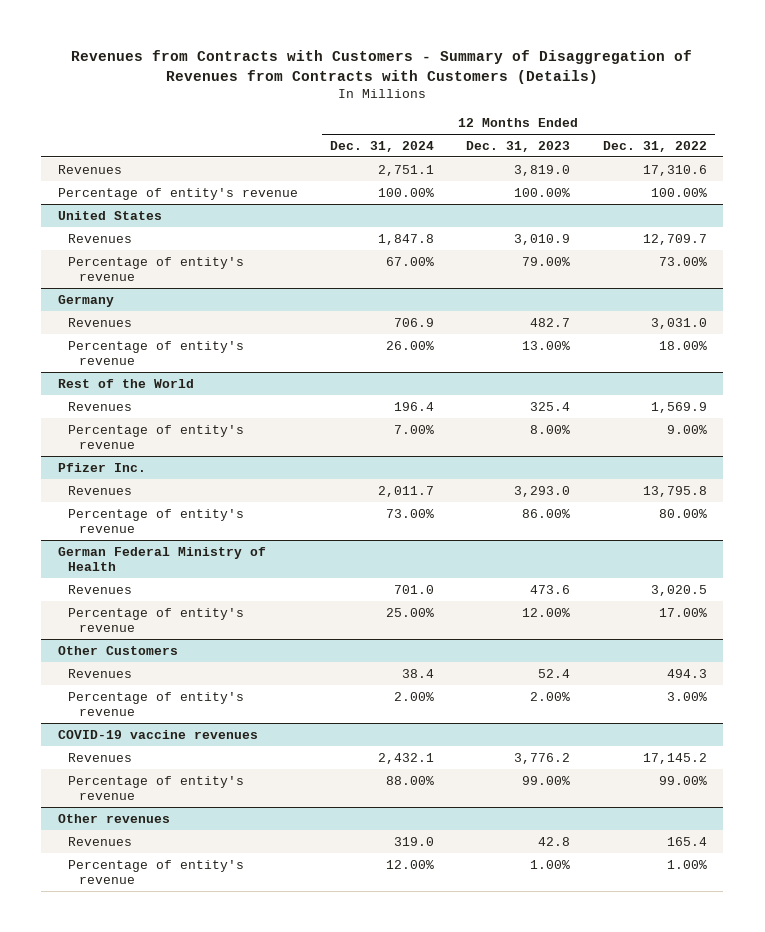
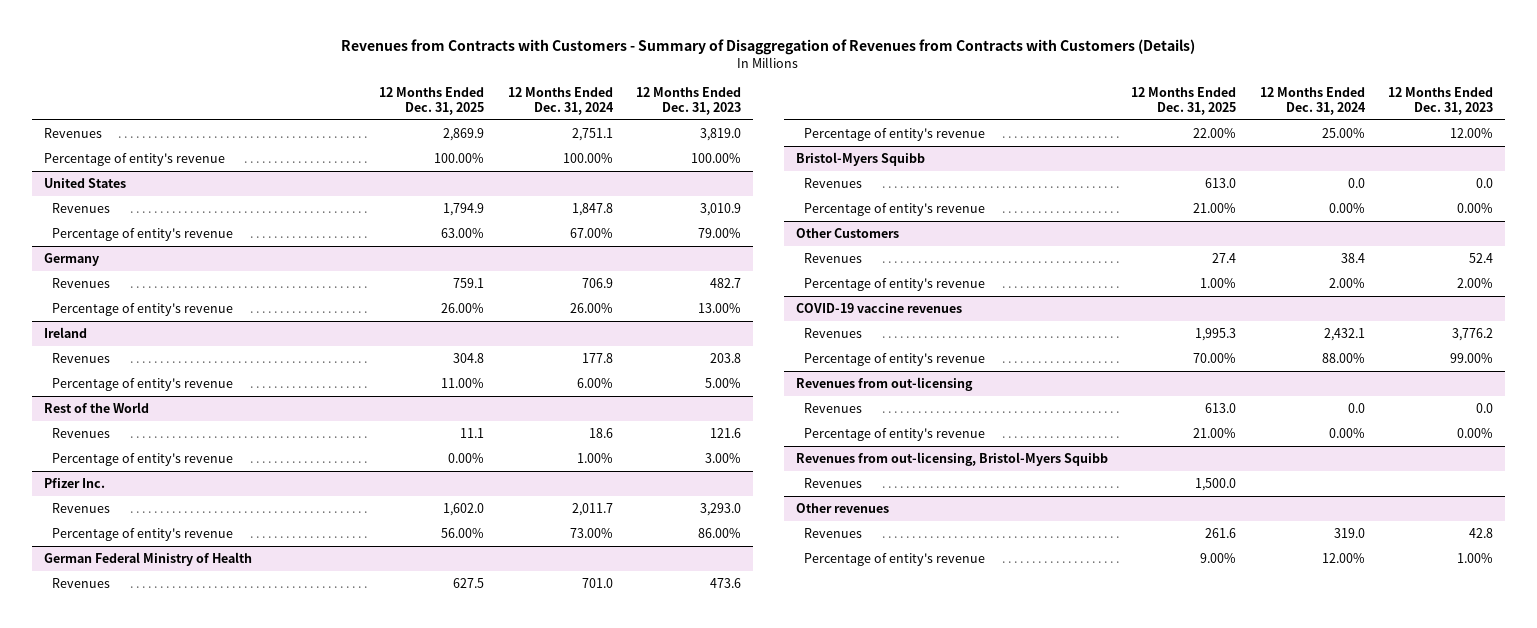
- | 12 Months Ended Dec. 31, 2024 | 12 Months Ended Dec. 31, 2023 | 12 Months Ended Dec. 31, 2022
+ | 12 Months Ended Dec. 31, 2025 | 12 Months Ended Dec. 31, 2024 | 12 Months Ended Dec. 31, 2023
+ Ireland
+ Revenues | 304.8 | 177.8 | 203.8
+ Percentage of entity's revenue | 11.00% | 6.00% | 5.00%
@ Rest of the World
- Revenues | 196.4 | 325.4 | 1,569.9
- Percentage of entity's revenue | 7.00% | 8.00% | 9.00%
+ Revenues | 11.1 | 18.6 | 121.6
+ Percentage of entity's revenue | 0.00% | 1.00% | 3.00%
+ Bristol-Myers Squibb
+ Revenues | 613.0 | 0.0 | 0.0
+ Percentage of entity's revenue | 21.00% | 0.00% | 0.00%
+ Revenues from out-licensing
+ Revenues | 613.0 | 0.0 | 0.0
+ Percentage of entity's revenue | 21.00% | 0.00% | 0.00%
+ Revenues from out-licensing, Bristol-Myers Squibb
+ Revenues | 1,500.0 | |

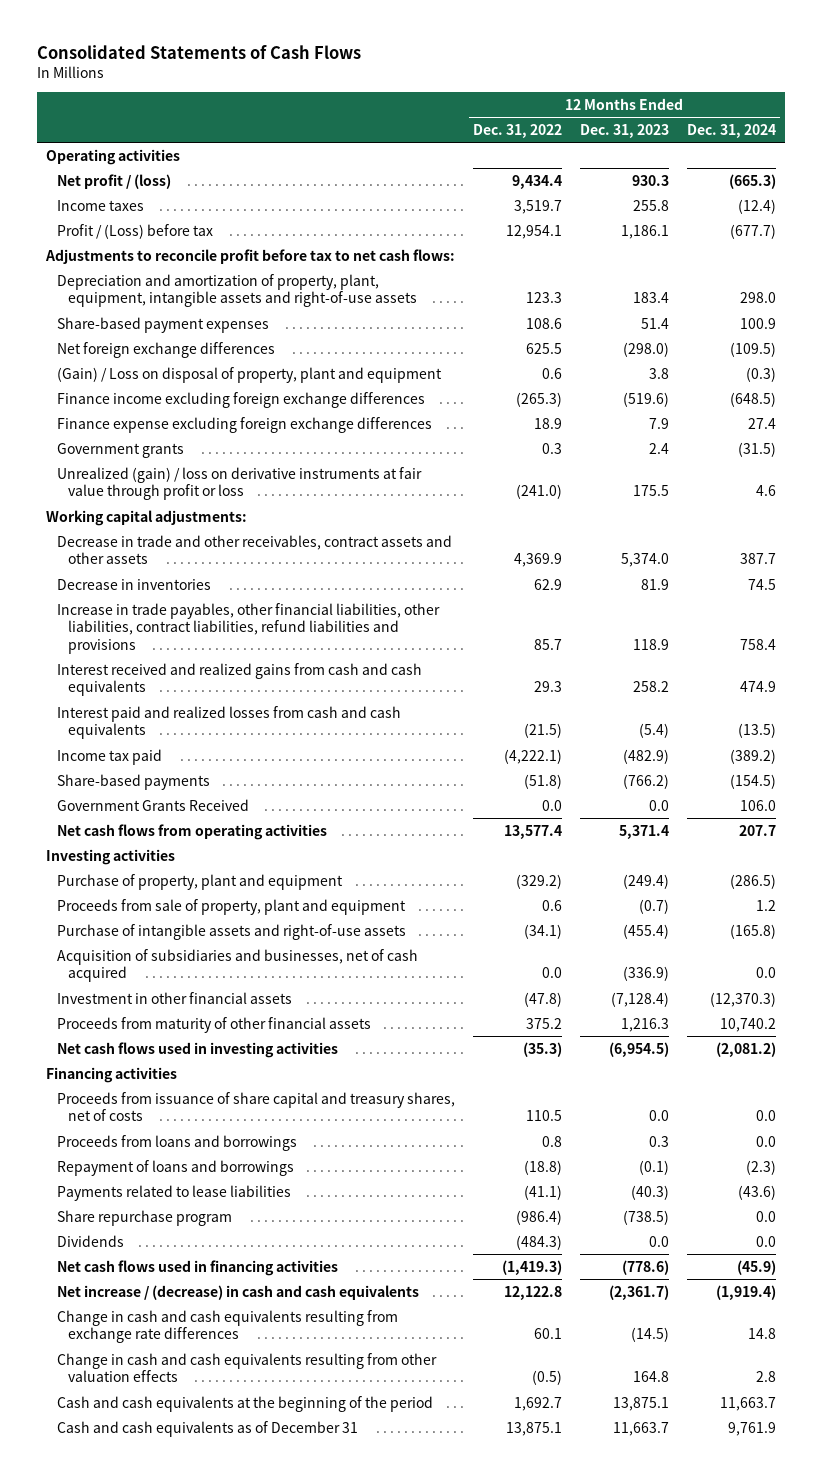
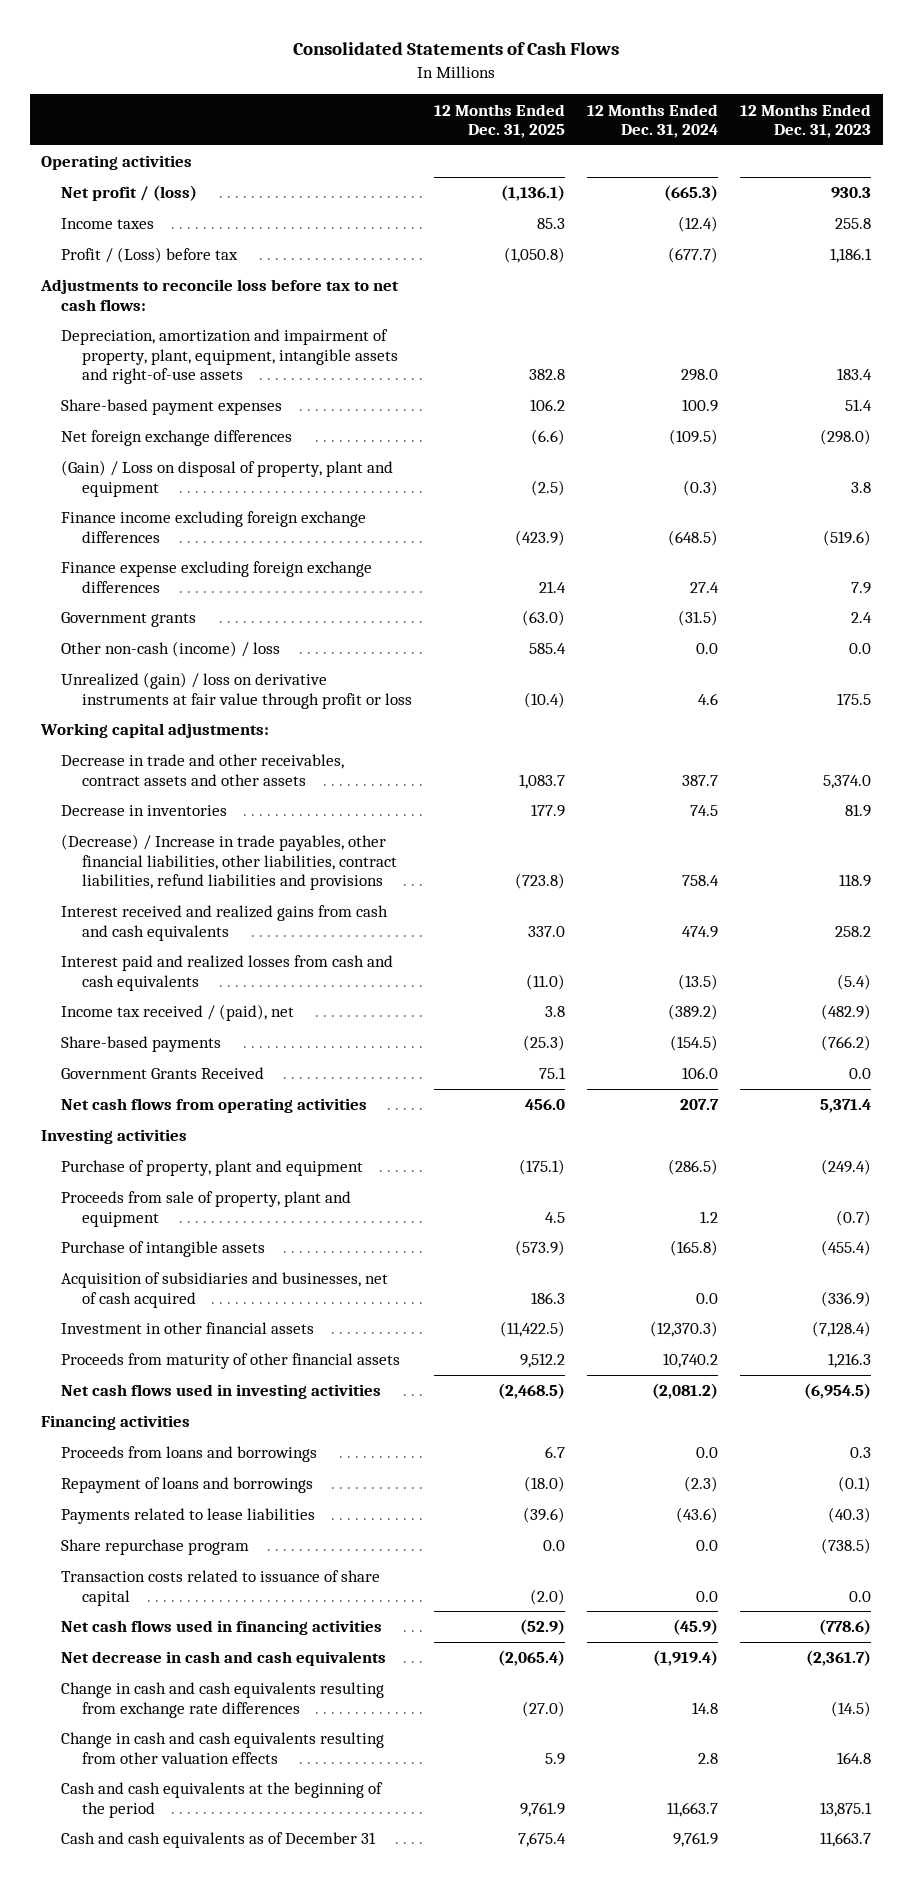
- | 12 Months Ended Dec. 31, 2022 | 12 Months Ended Dec. 31, 2023 | 12 Months Ended Dec. 31, 2024
+ | 12 Months Ended Dec. 31, 2025 | 12 Months Ended Dec. 31, 2024 | 12 Months Ended Dec. 31, 2023
- Adjustments to reconcile profit before tax to net cash flows:
- Depreciation and amortization of property, plant, equipment, intangible assets and right-of-use assets | 123.3 | 183.4 | 298.0
+ Adjustments to reconcile loss before tax to net cash flows:
+ Depreciation, amortization and impairment of property, plant, equipment, intangible assets and right-of-use assets | 382.8 | 298.0 | 183.4
+ Other non-cash (income) / loss | 585.4 | 0.0 | 0.0
- Increase in trade payables, other financial liabilities, other liabilities, contract liabilities, refund liabilities and provisions | 85.7 | 118.9 | 758.4
+ (Decrease) / Increase in trade payables, other financial liabilities, other liabilities, contract liabilities, refund liabilities and provisions | (723.8) | 758.4 | 118.9
- Income tax paid | (4,222.1) | (482.9) | (389.2)
+ Income tax received / (paid), net | 3.8 | (389.2) | (482.9)
- Purchase of intangible assets and right-of-use assets | (34.1) | (455.4) | (165.8)
+ Purchase of intangible assets | (573.9) | (165.8) | (455.4)
- Proceeds from issuance of share capital and treasury shares, net of costs | 110.5 | 0.0 | 0.0
- Dividends | (484.3) | 0.0 | 0.0
+ Transaction costs related to issuance of share capital | (2.0) | 0.0 | 0.0
- Net increase / (decrease) in cash and cash equivalents | 12,122.8 | (2,361.7) | (1,919.4)
+ Net decrease in cash and cash equivalents | (2,065.4) | (1,919.4) | (2,361.7)

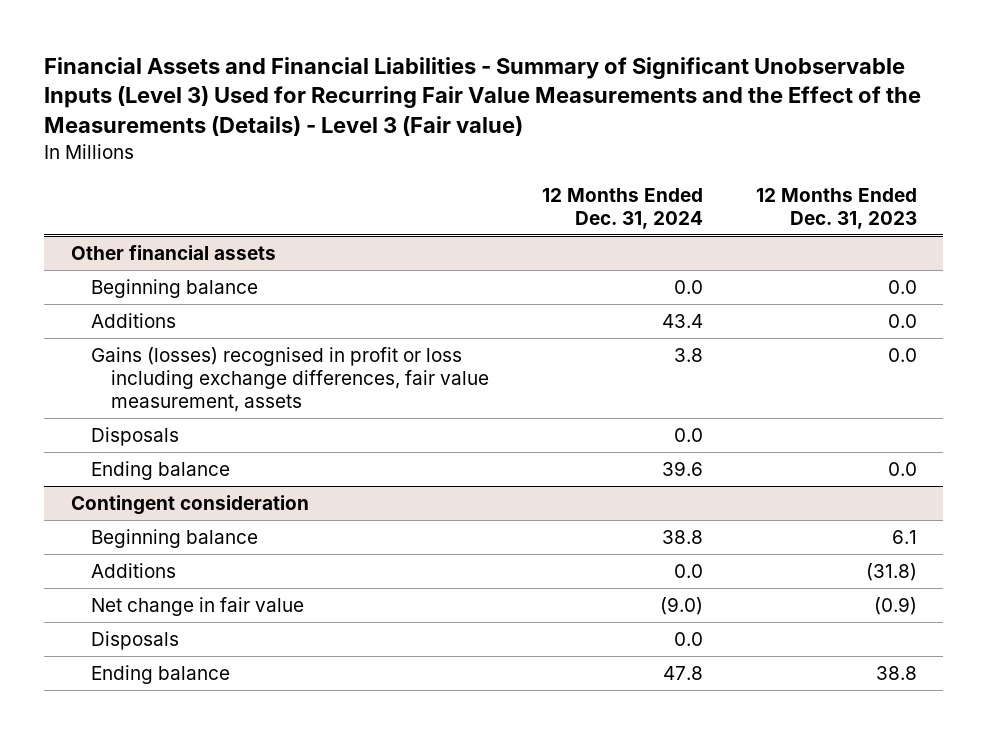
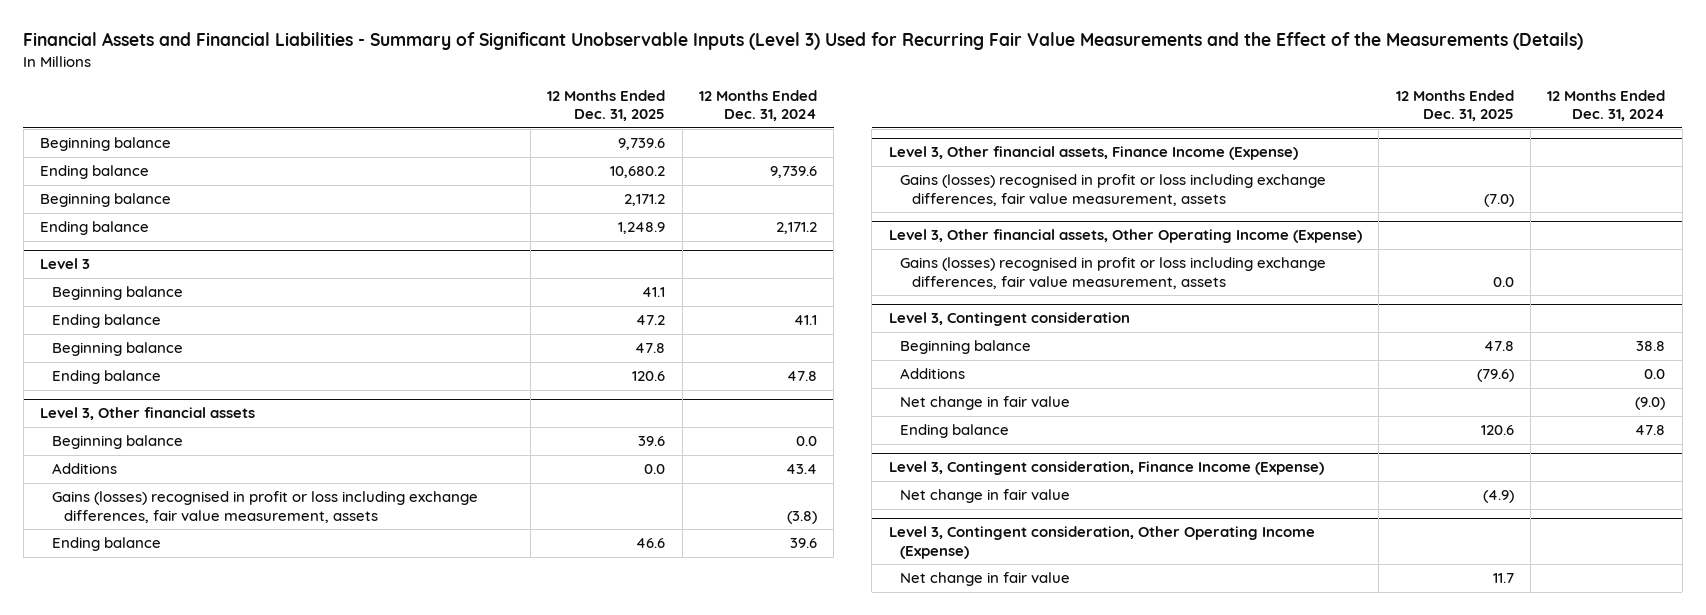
- Financial Assets and Financial Liabilities - Summary of Significant Unobservable Inputs (Level 3) Used for Recurring Fair Value Measurements and the Effect of the Measurements (Details) - Level 3 (Fair value)
+ Financial Assets and Financial Liabilities - Summary of Significant Unobservable Inputs (Level 3) Used for Recurring Fair Value Measurements and the Effect of the Measurements (Details)
- | 12 Months Ended Dec. 31, 2024 | 12 Months Ended Dec. 31, 2023
+ | 12 Months Ended Dec. 31, 2025 | 12 Months Ended Dec. 31, 2024
- Other financial assets
+ Beginning balance | 9,739.6 |
+ Ending balance | 10,680.2 | 9,739.6
+ Beginning balance | 2,171.2 |
+ Ending balance | 1,248.9 | 2,171.2
+ Level 3
+ Beginning balance | 41.1 |
+ Ending balance | 47.2 | 41.1
+ Beginning balance | 47.8 |
+ Ending balance | 120.6 | 47.8
+ Level 3, Other financial assets
- Gains (losses) recognised in profit or loss including exchange differences, fair value measurement, assets | 3.8 | 0.0
- Disposals | 0.0 |
+ Gains (losses) recognised in profit or loss including exchange differences, fair value measurement, assets | | (3.8)
- Contingent consideration
+ Level 3, Other financial assets, Finance Income (Expense)
+ Gains (losses) recognised in profit or loss including exchange differences, fair value measurement, assets | (7.0) |
+ Level 3, Other financial assets, Other Operating Income (Expense)
+ Gains (losses) recognised in profit or loss including exchange differences, fair value measurement, assets | 0.0 |
+ Level 3, Contingent consideration
- Disposals | 0.0 |
+ Level 3, Contingent consideration, Finance Income (Expense)
+ Net change in fair value | (4.9) |
+ Level 3, Contingent consideration, Other Operating Income (Expense)
+ Net change in fair value | 11.7 |

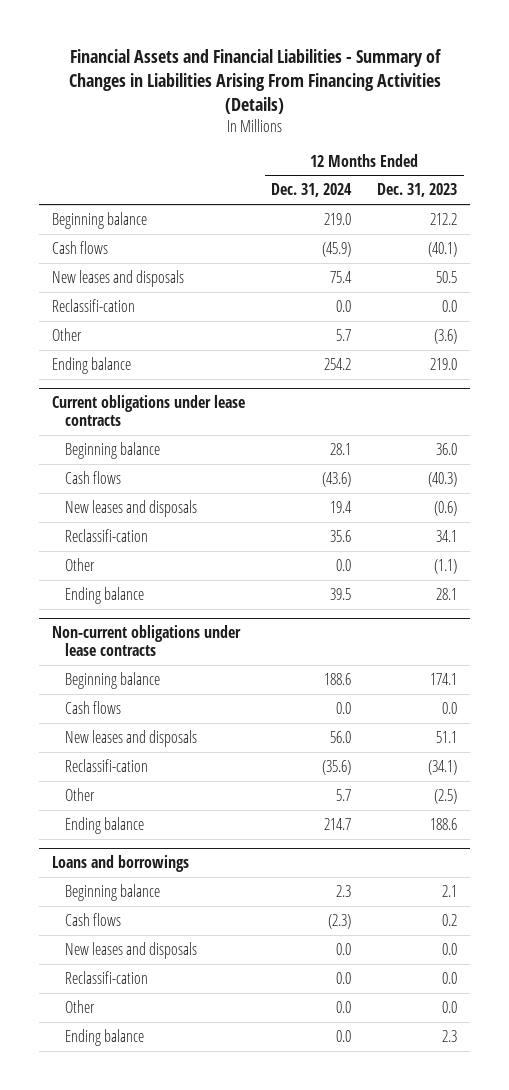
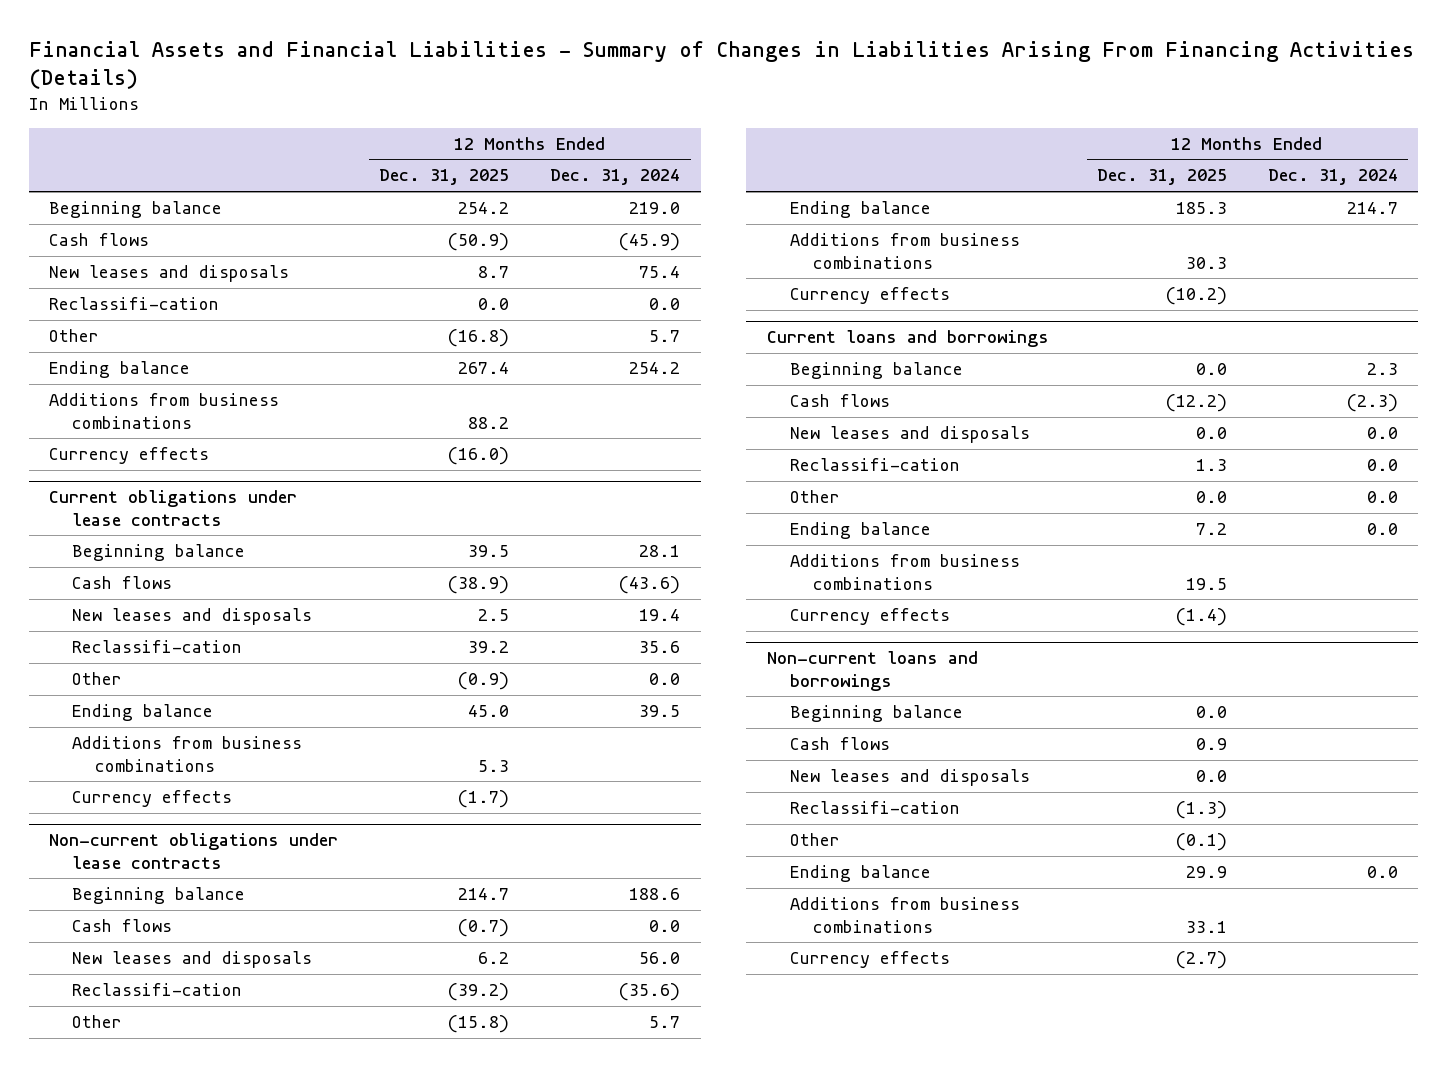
- | 12 Months Ended Dec. 31, 2024 | 12 Months Ended Dec. 31, 2023
+ | 12 Months Ended Dec. 31, 2025 | 12 Months Ended Dec. 31, 2024
+ Additions from business combinations | 88.2 |
+ Currency effects | (16.0) |
@ Current obligations under lease contracts
+ Additions from business combinations | 5.3 |
+ Currency effects | (1.7) |
- Loans and borrowings
@ Non-current obligations under lease contracts
+ Additions from business combinations | 30.3 |
+ Currency effects | (10.2) |
+ Current loans and borrowings
+ Additions from business combinations | 19.5 |
+ Currency effects | (1.4) |
+ Non-current loans and borrowings
+ Beginning balance | 0.0 |
+ Cash flows | 0.9 |
+ New leases and disposals | 0.0 |
+ Reclassifi-cation | (1.3) |
+ Other | (0.1) |
+ Ending balance | 29.9 | 0.0
+ Additions from business combinations | 33.1 |
+ Currency effects | (2.7) |

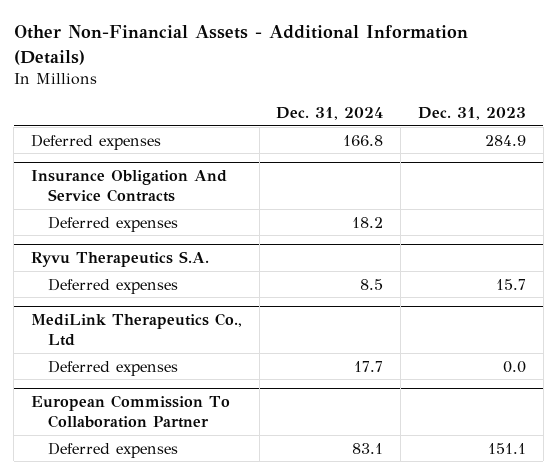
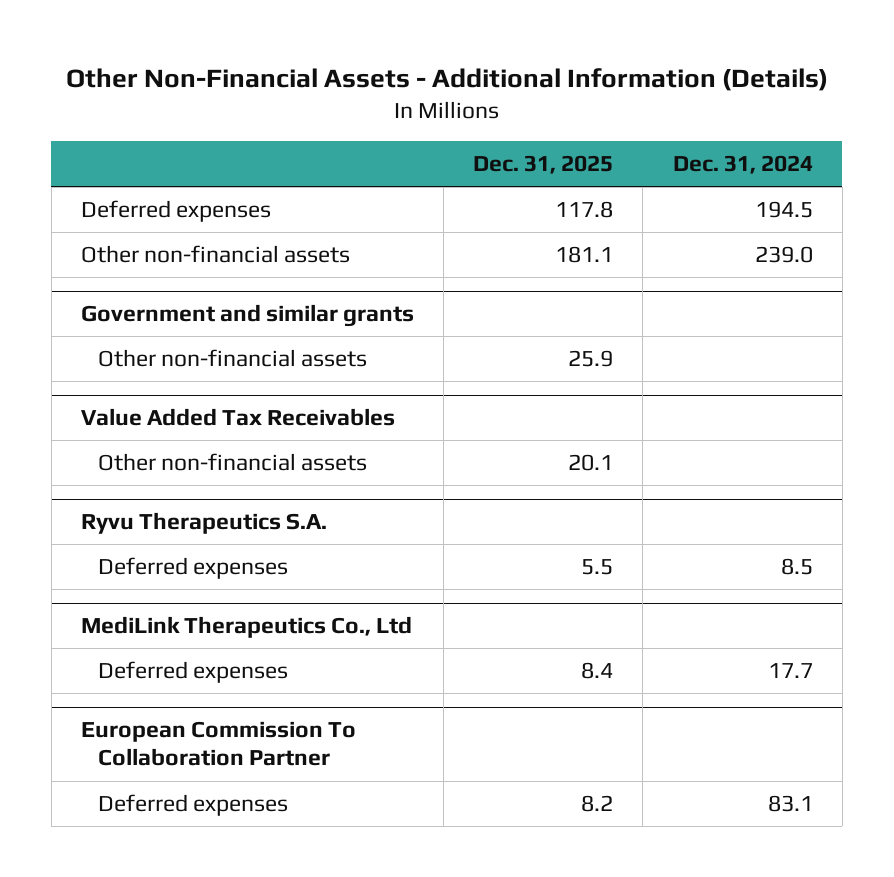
- | Dec. 31, 2024 | Dec. 31, 2023
+ | Dec. 31, 2025 | Dec. 31, 2024
- Deferred expenses | 166.8 | 284.9
- Insurance Obligation And Service Contracts
- Deferred expenses | 18.2 |
+ Deferred expenses | 117.8 | 194.5
+ Other non-financial assets | 181.1 | 239.0
+ Government and similar grants
+ Other non-financial assets | 25.9 |
+ Value Added Tax Receivables
+ Other non-financial assets | 20.1 |

